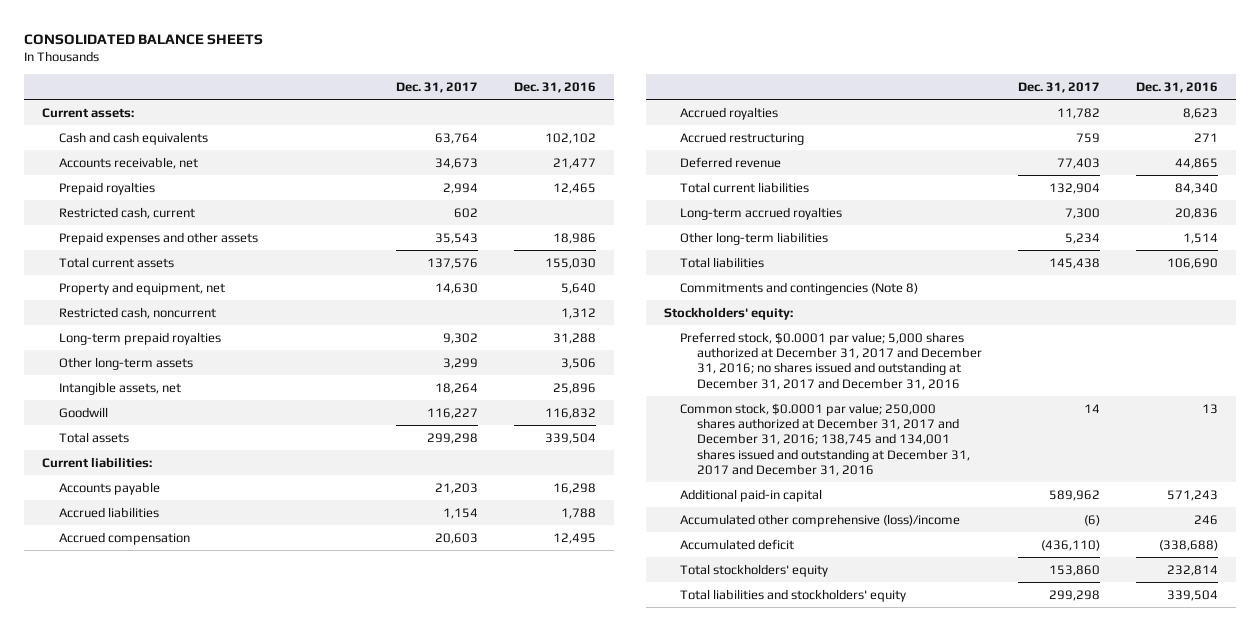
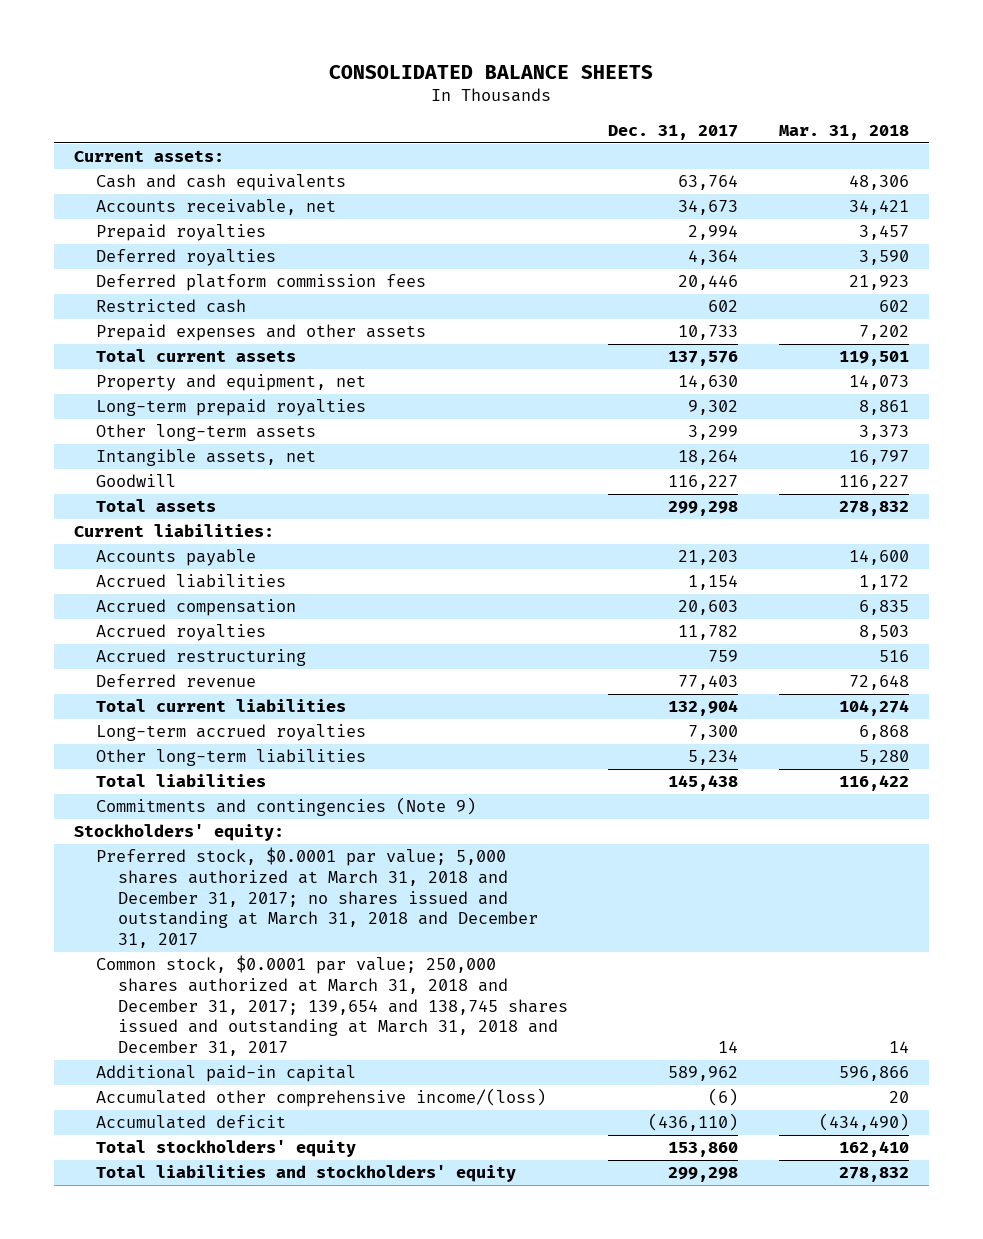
- | Dec. 31, 2017 | Dec. 31, 2016
+ | Dec. 31, 2017 | Mar. 31, 2018
- Restricted cash, current | 602 |
- Prepaid expenses and other assets | 35,543 | 18,986
+ Deferred royalties | 4,364 | 3,590
+ Deferred platform commission fees | 20,446 | 21,923
+ Restricted cash | 602 | 602
+ Prepaid expenses and other assets | 10,733 | 7,202
- Restricted cash, noncurrent | | 1,312
- Commitments and contingencies (Note 8)
+ Commitments and contingencies (Note 9)
- Preferred stock, $0.0001 par value; 5,000 shares authorized at December 31, 2017 and December 31, 2016; no shares issued and outstanding at December 31, 2017 and December 31, 2016
- Common stock, $0.0001 par value; 250,000 shares authorized at December 31, 2017 and December 31, 2016; 138,745 and 134,001 shares issued and outstanding at December 31, 2017 and December 31, 2016 | 14 | 13
+ Preferred stock, $0.0001 par value; 5,000 shares authorized at March 31, 2018 and December 31, 2017; no shares issued and outstanding at March 31, 2018 and December 31, 2017
+ Common stock, $0.0001 par value; 250,000 shares authorized at March 31, 2018 and December 31, 2017; 139,654 and 138,745 shares issued and outstanding at March 31, 2018 and December 31, 2017 | 14 | 14
- Accumulated other comprehensive (loss)/income | (6) | 246
+ Accumulated other comprehensive income/(loss) | (6) | 20

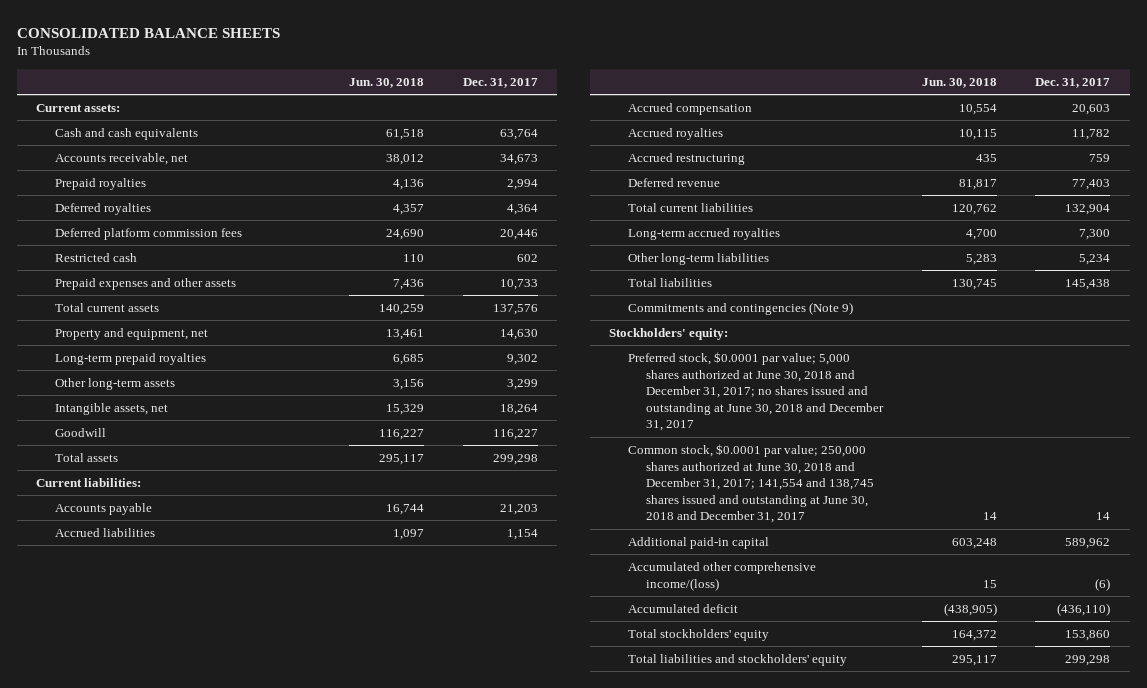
- | Dec. 31, 2017 | Mar. 31, 2018
+ | Jun. 30, 2018 | Dec. 31, 2017
- Preferred stock, $0.0001 par value; 5,000 shares authorized at March 31, 2018 and December 31, 2017; no shares issued and outstanding at March 31, 2018 and December 31, 2017
- Common stock, $0.0001 par value; 250,000 shares authorized at March 31, 2018 and December 31, 2017; 139,654 and 138,745 shares issued and outstanding at March 31, 2018 and December 31, 2017 | 14 | 14
+ Preferred stock, $0.0001 par value; 5,000 shares authorized at June 30, 2018 and December 31, 2017; no shares issued and outstanding at June 30, 2018 and December 31, 2017
+ Common stock, $0.0001 par value; 250,000 shares authorized at June 30, 2018 and December 31, 2017; 141,554 and 138,745 shares issued and outstanding at June 30, 2018 and December 31, 2017 | 14 | 14

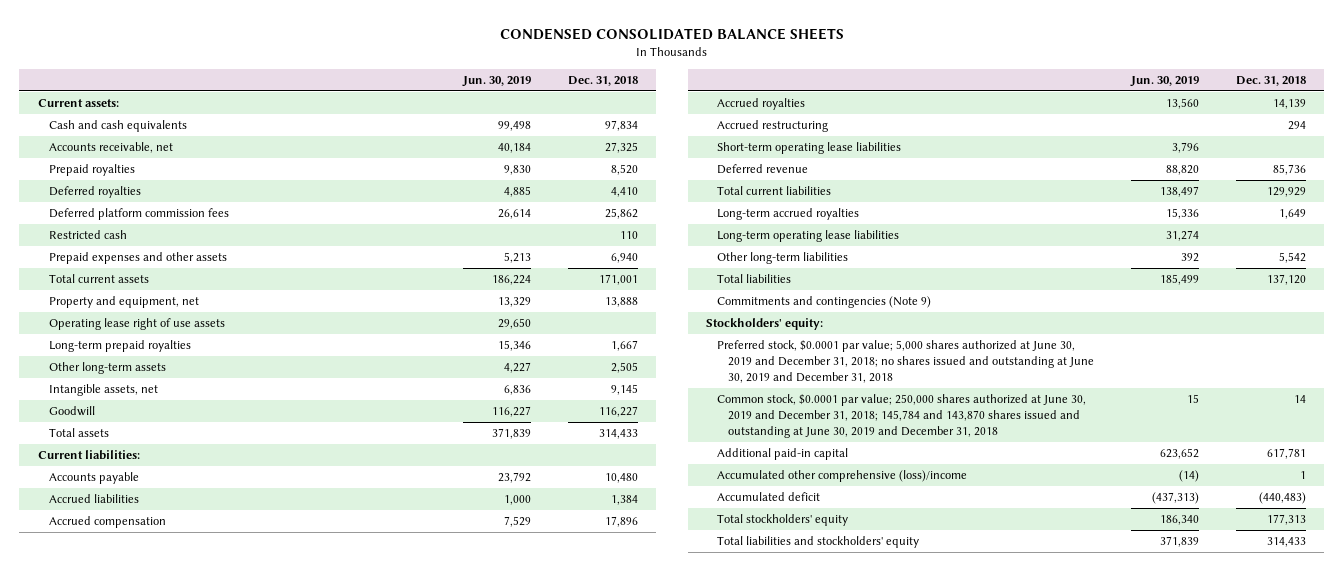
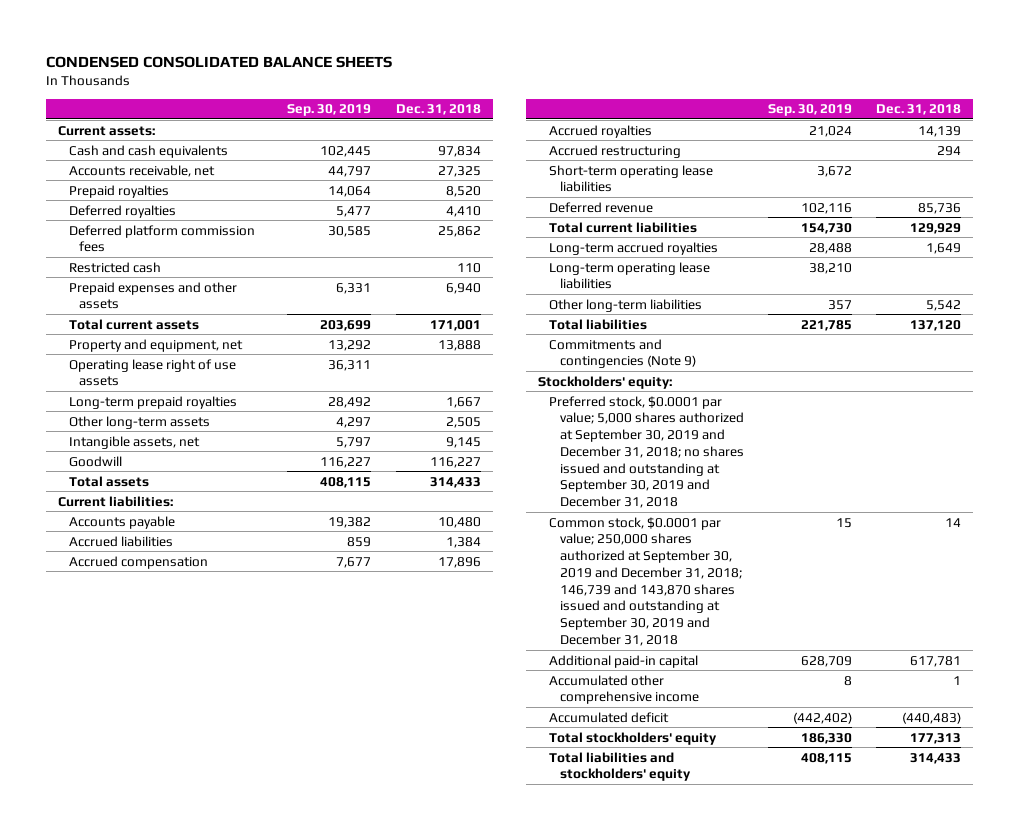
- | Jun. 30, 2019 | Dec. 31, 2018
+ | Sep. 30, 2019 | Dec. 31, 2018
- Preferred stock, $0.0001 par value; 5,000 shares authorized at June 30, 2019 and December 31, 2018; no shares issued and outstanding at June 30, 2019 and December 31, 2018
- Common stock, $0.0001 par value; 250,000 shares authorized at June 30, 2019 and December 31, 2018; 145,784 and 143,870 shares issued and outstanding at June 30, 2019 and December 31, 2018 | 15 | 14
+ Preferred stock, $0.0001 par value; 5,000 shares authorized at September 30, 2019 and December 31, 2018; no shares issued and outstanding at September 30, 2019 and December 31, 2018
+ Common stock, $0.0001 par value; 250,000 shares authorized at September 30, 2019 and December 31, 2018; 146,739 and 143,870 shares issued and outstanding at September 30, 2019 and December 31, 2018 | 15 | 14
- Accumulated other comprehensive (loss)/income | (14) | 1
+ Accumulated other comprehensive income | 8 | 1

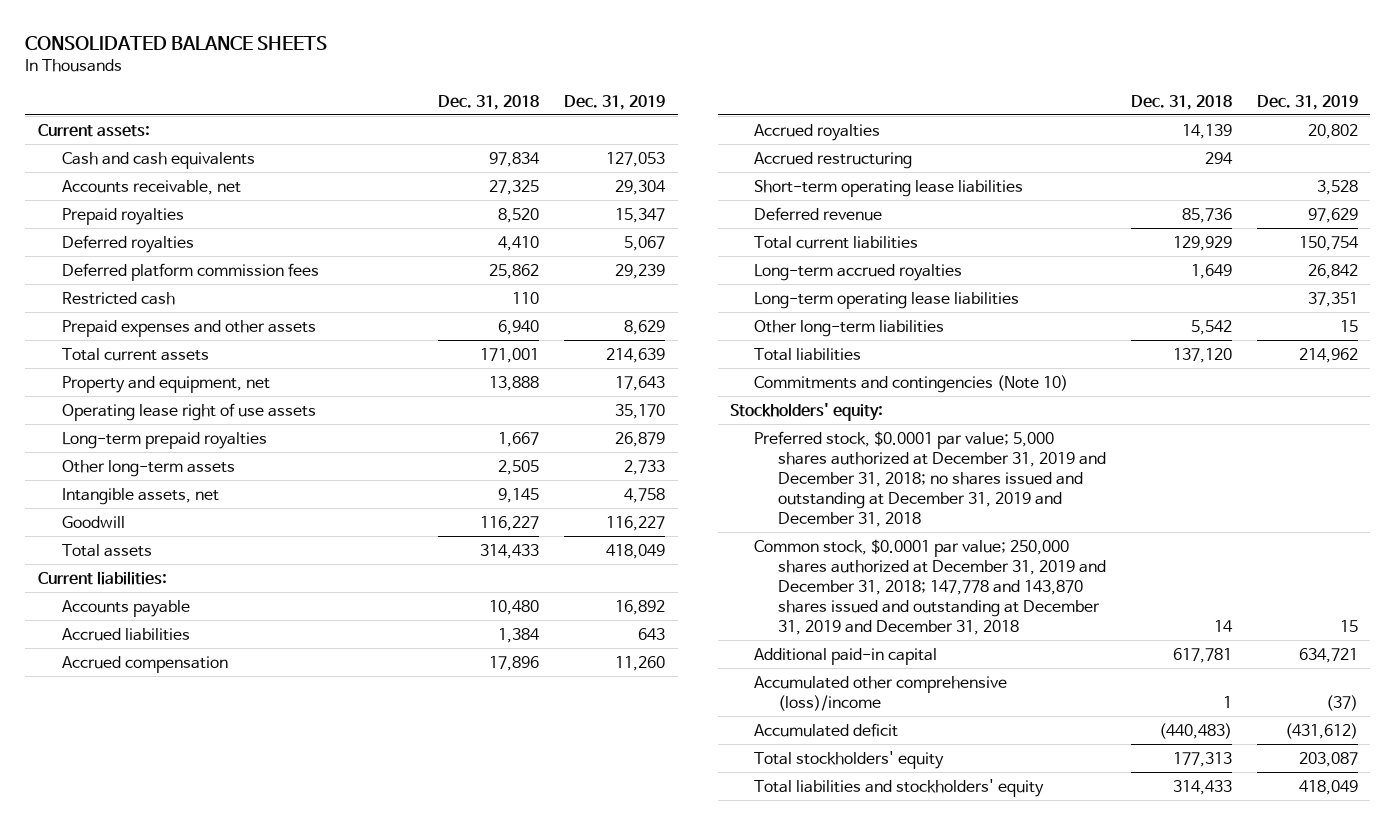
- CONDENSED CONSOLIDATED BALANCE SHEETS
+ CONSOLIDATED BALANCE SHEETS
- | Sep. 30, 2019 | Dec. 31, 2018
+ | Dec. 31, 2018 | Dec. 31, 2019
- Commitments and contingencies (Note 9)
+ Commitments and contingencies (Note 10)
- Preferred stock, $0.0001 par value; 5,000 shares authorized at September 30, 2019 and December 31, 2018; no shares issued and outstanding at September 30, 2019 and December 31, 2018
- Common stock, $0.0001 par value; 250,000 shares authorized at September 30, 2019 and December 31, 2018; 146,739 and 143,870 shares issued and outstanding at September 30, 2019 and December 31, 2018 | 15 | 14
+ Preferred stock, $0.0001 par value; 5,000 shares authorized at December 31, 2019 and December 31, 2018; no shares issued and outstanding at December 31, 2019 and December 31, 2018
+ Common stock, $0.0001 par value; 250,000 shares authorized at December 31, 2019 and December 31, 2018; 147,778 and 143,870 shares issued and outstanding at December 31, 2019 and December 31, 2018 | 14 | 15
- Accumulated other comprehensive income | 8 | 1
+ Accumulated other comprehensive (loss)/income | 1 | (37)

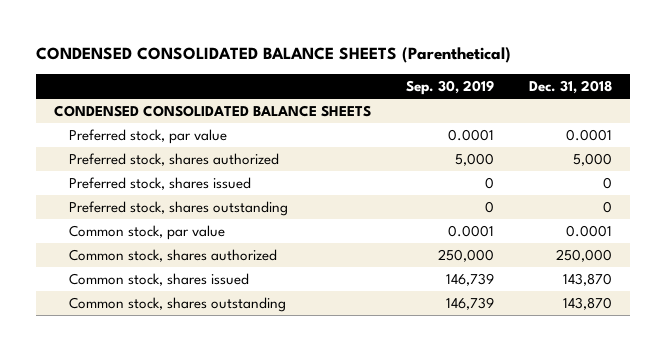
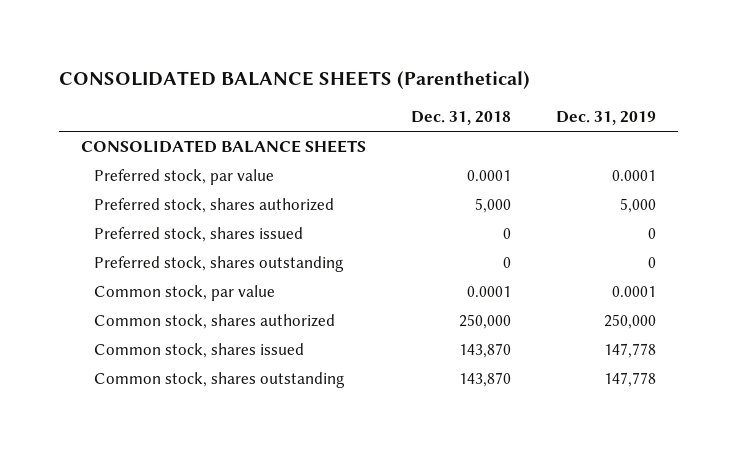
- CONDENSED CONSOLIDATED BALANCE SHEETS (Parenthetical)
+ CONSOLIDATED BALANCE SHEETS (Parenthetical)
- | Sep. 30, 2019 | Dec. 31, 2018
+ | Dec. 31, 2018 | Dec. 31, 2019
- CONDENSED CONSOLIDATED BALANCE SHEETS
+ CONSOLIDATED BALANCE SHEETS

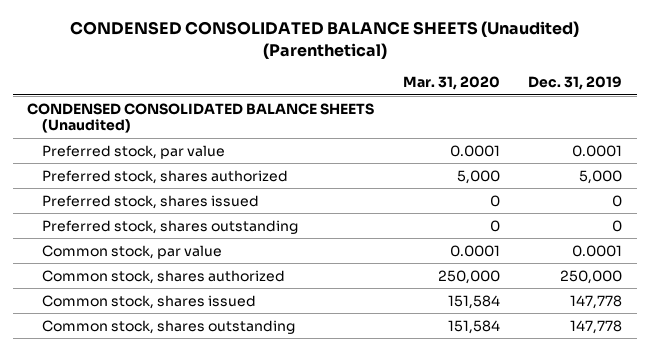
- CONSOLIDATED BALANCE SHEETS (Parenthetical)
+ CONDENSED CONSOLIDATED BALANCE SHEETS (Unaudited) (Parenthetical)
- | Dec. 31, 2018 | Dec. 31, 2019
+ | Mar. 31, 2020 | Dec. 31, 2019
- CONSOLIDATED BALANCE SHEETS
+ CONDENSED CONSOLIDATED BALANCE SHEETS (Unaudited)

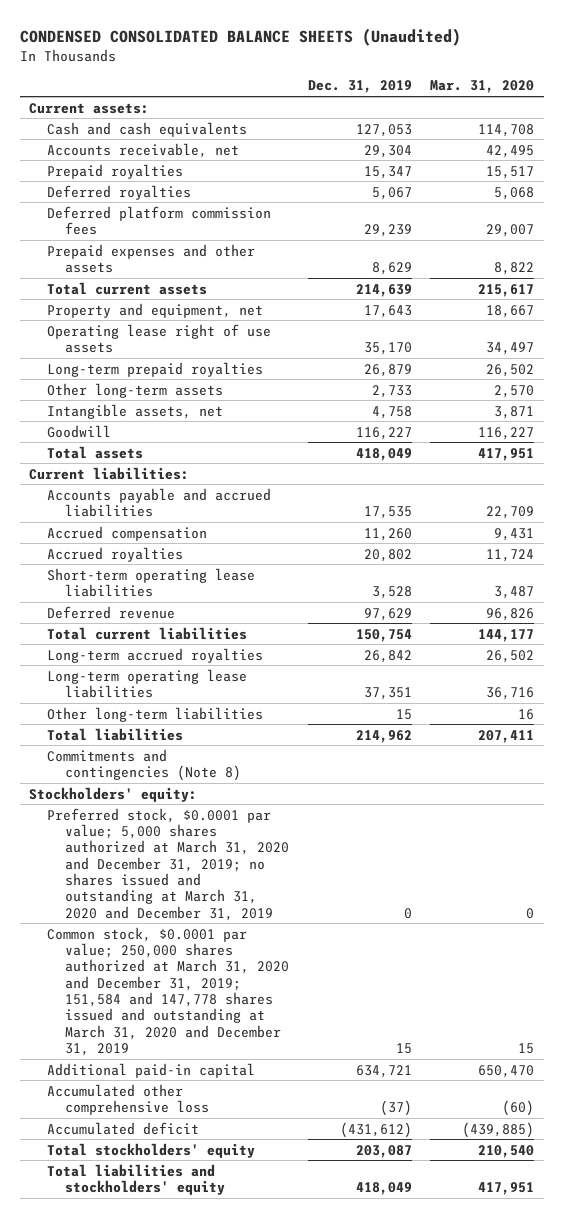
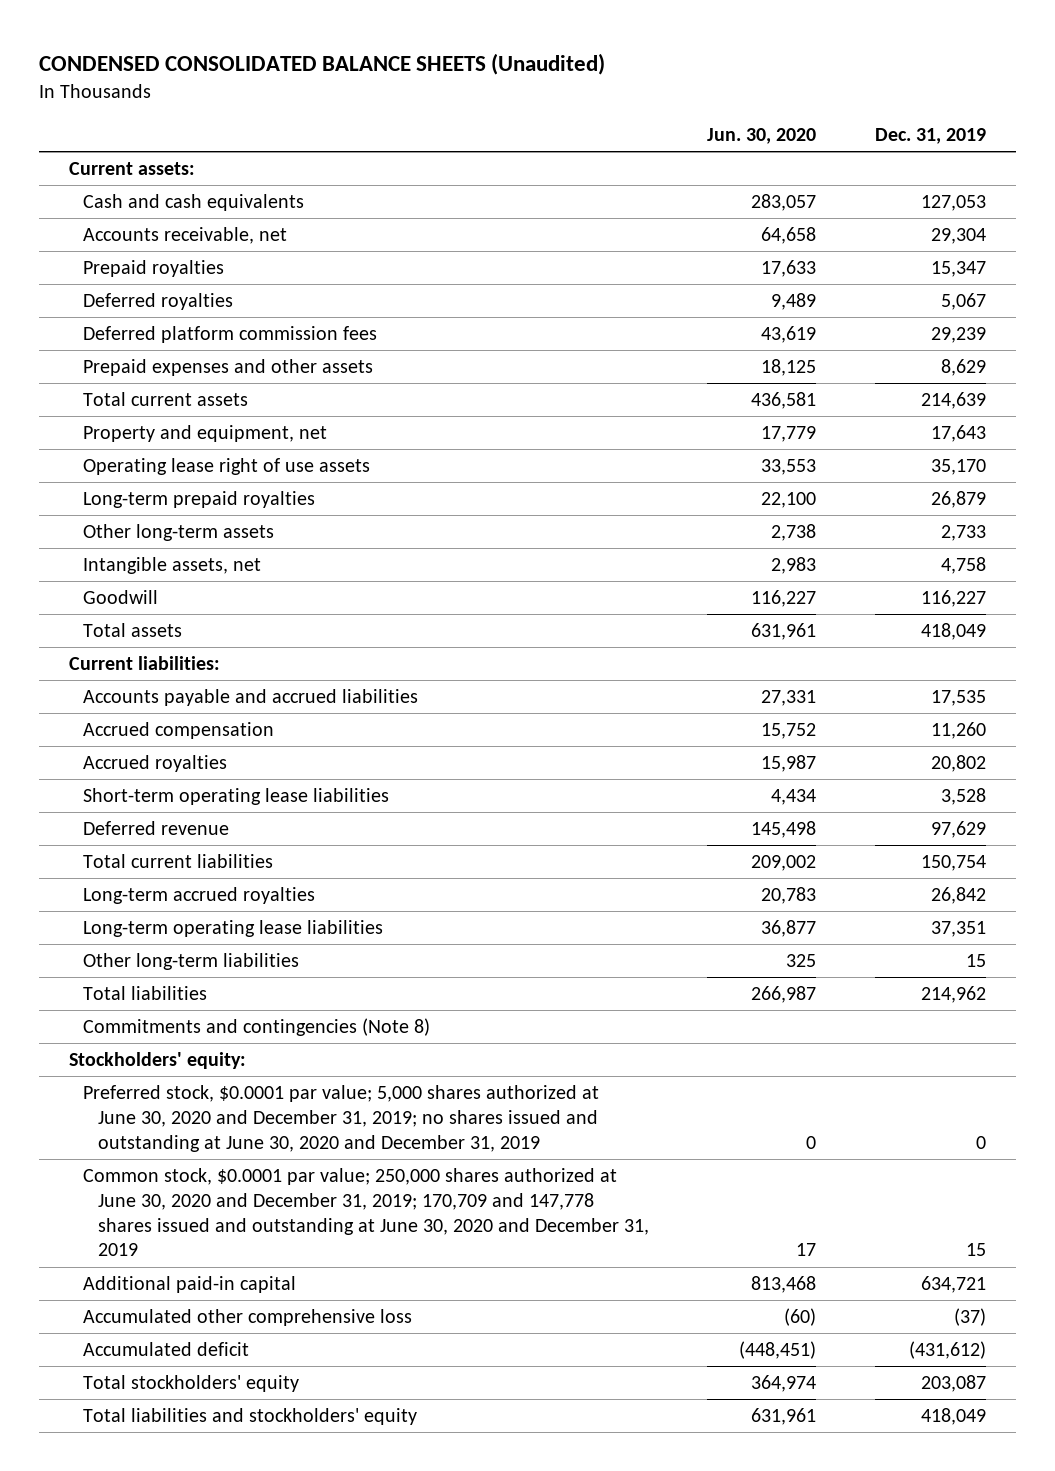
- | Dec. 31, 2019 | Mar. 31, 2020
+ | Jun. 30, 2020 | Dec. 31, 2019
- Preferred stock, $0.0001 par value; 5,000 shares authorized at March 31, 2020 and December 31, 2019; no shares issued and outstanding at March 31, 2020 and December 31, 2019 | 0 | 0
- Common stock, $0.0001 par value; 250,000 shares authorized at March 31, 2020 and December 31, 2019; 151,584 and 147,778 shares issued and outstanding at March 31, 2020 and December 31, 2019 | 15 | 15
+ Preferred stock, $0.0001 par value; 5,000 shares authorized at June 30, 2020 and December 31, 2019; no shares issued and outstanding at June 30, 2020 and December 31, 2019 | 0 | 0
+ Common stock, $0.0001 par value; 250,000 shares authorized at June 30, 2020 and December 31, 2019; 170,709 and 147,778 shares issued and outstanding at June 30, 2020 and December 31, 2019 | 17 | 15

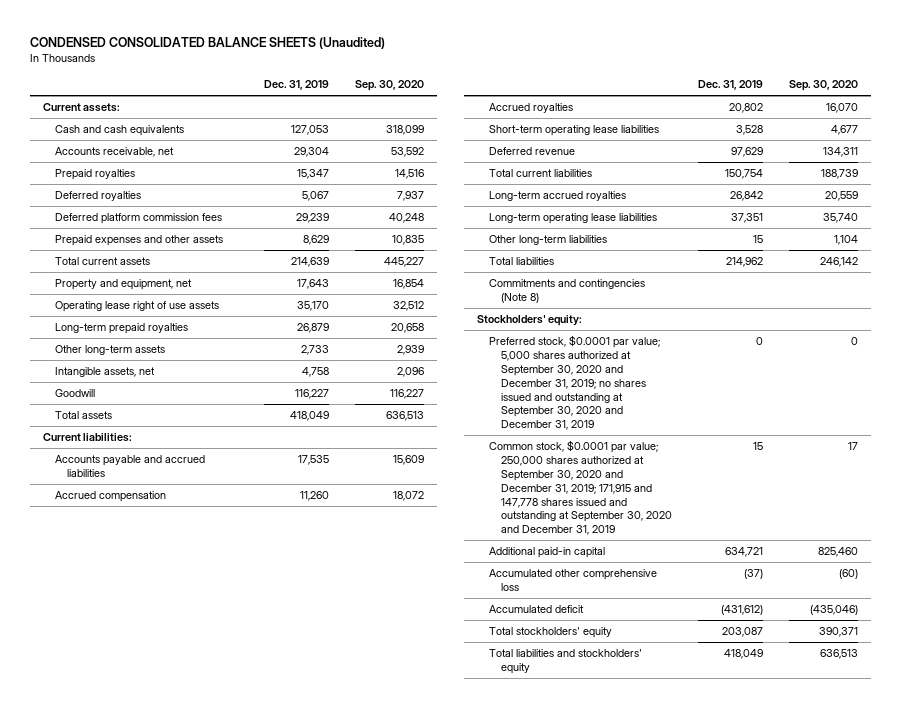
- | Jun. 30, 2020 | Dec. 31, 2019
+ | Dec. 31, 2019 | Sep. 30, 2020
- Preferred stock, $0.0001 par value; 5,000 shares authorized at June 30, 2020 and December 31, 2019; no shares issued and outstanding at June 30, 2020 and December 31, 2019 | 0 | 0
- Common stock, $0.0001 par value; 250,000 shares authorized at June 30, 2020 and December 31, 2019; 170,709 and 147,778 shares issued and outstanding at June 30, 2020 and December 31, 2019 | 17 | 15
+ Preferred stock, $0.0001 par value; 5,000 shares authorized at September 30, 2020 and December 31, 2019; no shares issued and outstanding at September 30, 2020 and December 31, 2019 | 0 | 0
+ Common stock, $0.0001 par value; 250,000 shares authorized at September 30, 2020 and December 31, 2019; 171,915 and 147,778 shares issued and outstanding at September 30, 2020 and December 31, 2019 | 15 | 17

